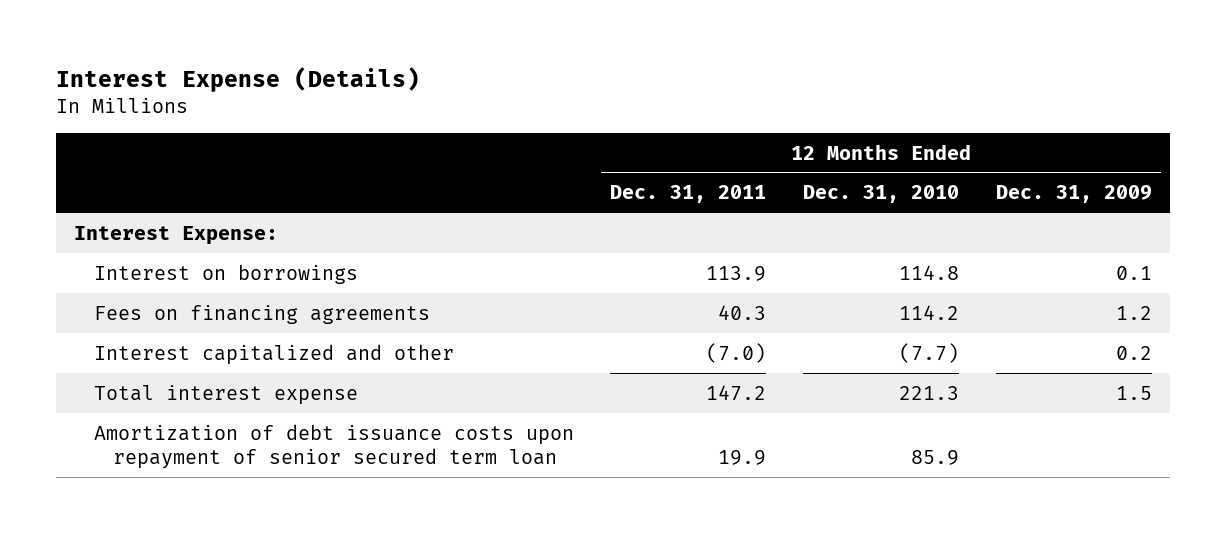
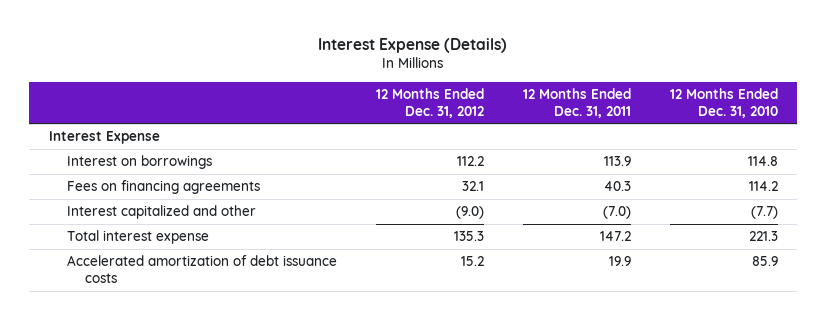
- | 12 Months Ended Dec. 31, 2011 | 12 Months Ended Dec. 31, 2010 | 12 Months Ended Dec. 31, 2009
+ | 12 Months Ended Dec. 31, 2012 | 12 Months Ended Dec. 31, 2011 | 12 Months Ended Dec. 31, 2010
- Interest Expense:
+ Interest Expense
- Amortization of debt issuance costs upon repayment of senior secured term loan | 19.9 | 85.9 |
+ Accelerated amortization of debt issuance costs | 15.2 | 19.9 | 85.9

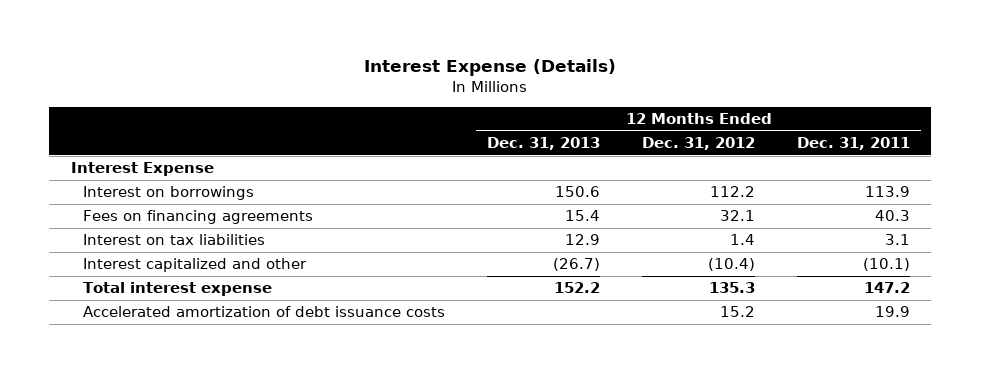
- | 12 Months Ended Dec. 31, 2012 | 12 Months Ended Dec. 31, 2011 | 12 Months Ended Dec. 31, 2010
+ | 12 Months Ended Dec. 31, 2013 | 12 Months Ended Dec. 31, 2012 | 12 Months Ended Dec. 31, 2011
- Interest capitalized and other | (9.0) | (7.0) | (7.7)
+ Interest on tax liabilities | 12.9 | 1.4 | 3.1
+ Interest capitalized and other | (26.7) | (10.4) | (10.1)

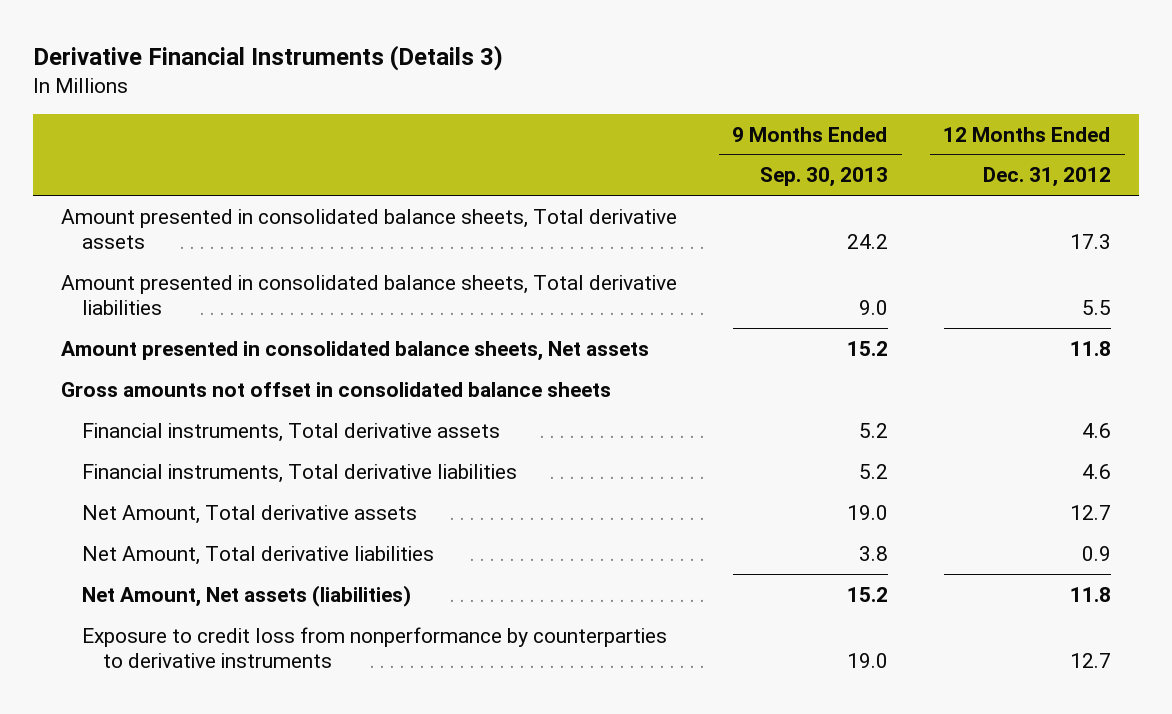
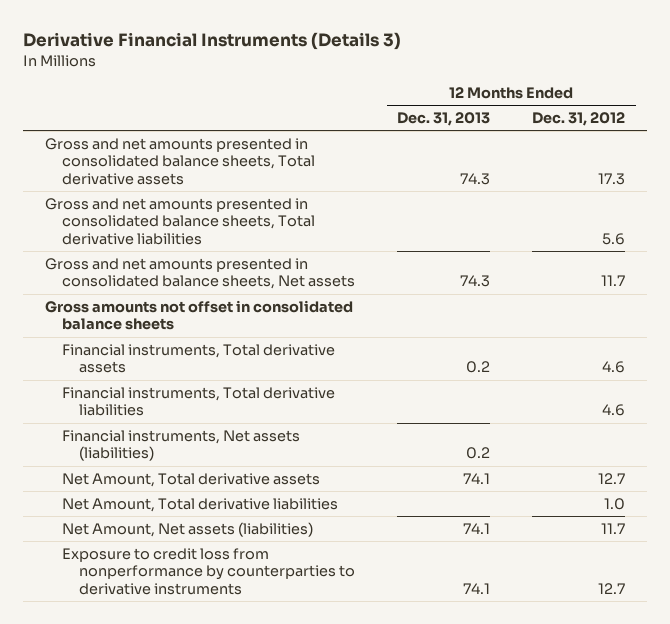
- | 9 Months Ended Sep. 30, 2013 | 12 Months Ended Dec. 31, 2012
+ | 12 Months Ended Dec. 31, 2013 | 12 Months Ended Dec. 31, 2012
- Amount presented in consolidated balance sheets, Total derivative assets | 24.2 | 17.3
- Amount presented in consolidated balance sheets, Total derivative liabilities | 9.0 | 5.5
- Amount presented in consolidated balance sheets, Net assets | 15.2 | 11.8
+ Gross and net amounts presented in consolidated balance sheets, Total derivative assets | 74.3 | 17.3
+ Gross and net amounts presented in consolidated balance sheets, Total derivative liabilities | | 5.6
+ Gross and net amounts presented in consolidated balance sheets, Net assets | 74.3 | 11.7
+ Financial instruments, Net assets (liabilities) | 0.2 |
- Net Amount, Total derivative liabilities | 3.8 | 0.9
- Net Amount, Net assets (liabilities) | 15.2 | 11.8
+ Net Amount, Total derivative liabilities | | 1.0
+ Net Amount, Net assets (liabilities) | 74.1 | 11.7

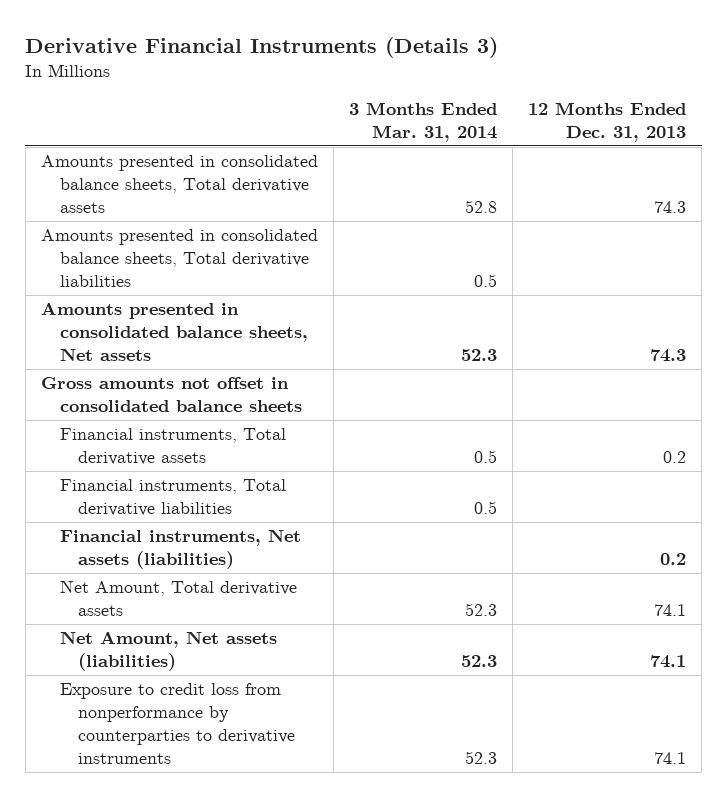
- | 12 Months Ended Dec. 31, 2013 | 12 Months Ended Dec. 31, 2012
+ | 3 Months Ended Mar. 31, 2014 | 12 Months Ended Dec. 31, 2013
- Gross and net amounts presented in consolidated balance sheets, Total derivative assets | 74.3 | 17.3
- Gross and net amounts presented in consolidated balance sheets, Total derivative liabilities | | 5.6
- Gross and net amounts presented in consolidated balance sheets, Net assets | 74.3 | 11.7
+ Amounts presented in consolidated balance sheets, Total derivative assets | 52.8 | 74.3
+ Amounts presented in consolidated balance sheets, Total derivative liabilities | 0.5 |
+ Amounts presented in consolidated balance sheets, Net assets | 52.3 | 74.3
- Net Amount, Total derivative liabilities | | 1.0

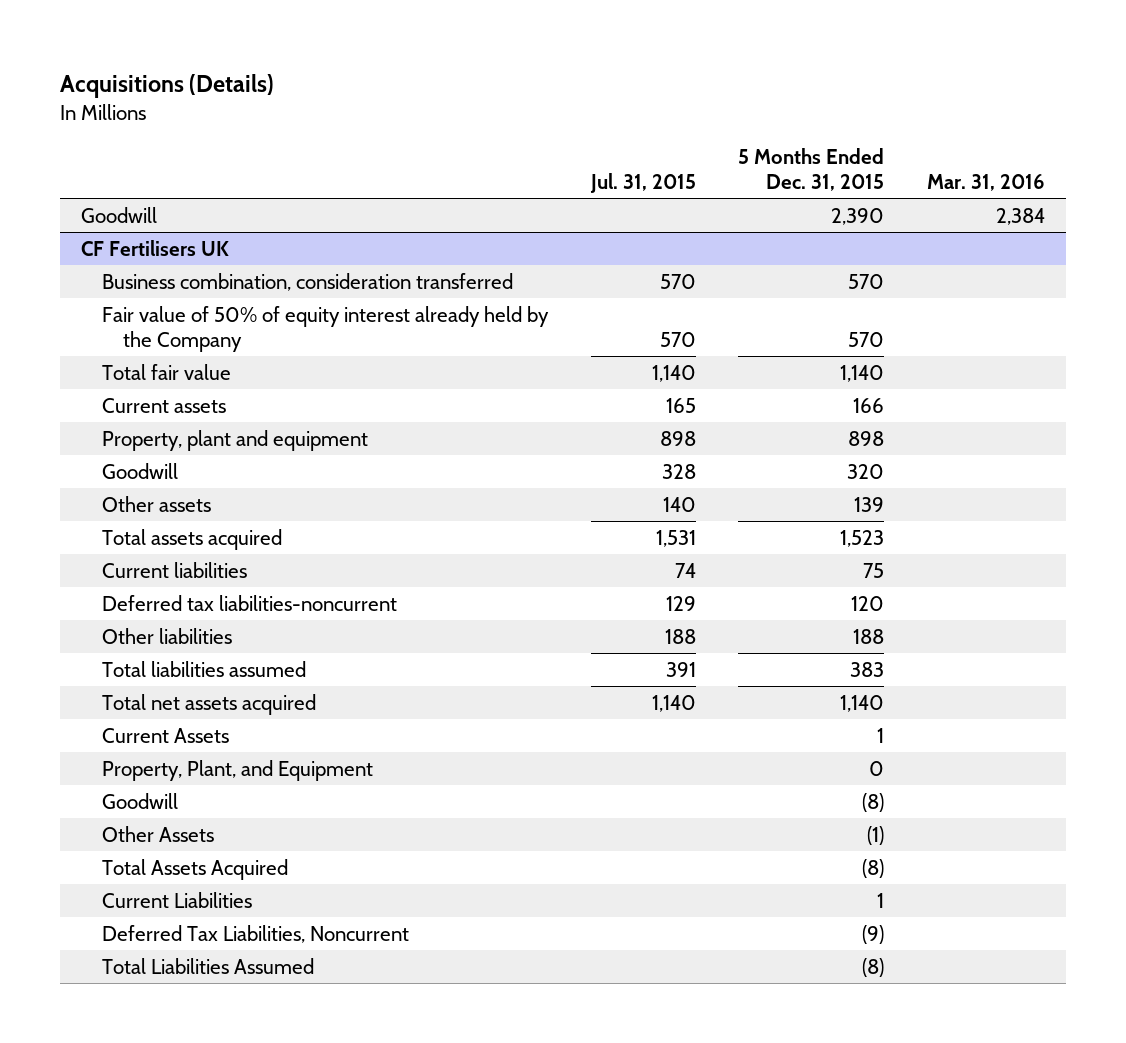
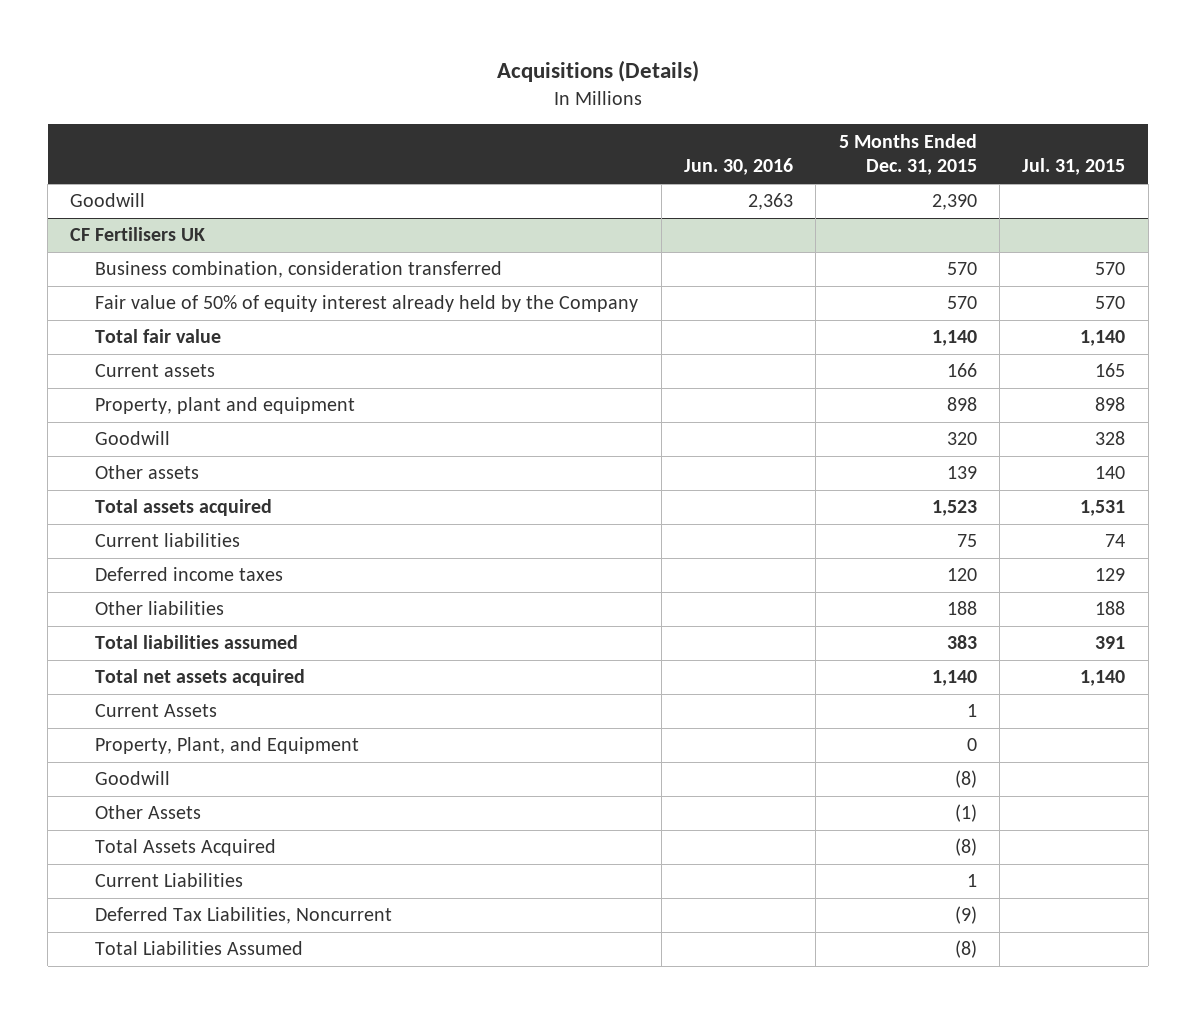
- | Jul. 31, 2015 | 5 Months Ended Dec. 31, 2015 | Mar. 31, 2016
+ | Jun. 30, 2016 | 5 Months Ended Dec. 31, 2015 | Jul. 31, 2015
@ CF Fertilisers UK
- Deferred tax liabilities-noncurrent | 129 | 120 |
+ Deferred income taxes | | 120 | 129

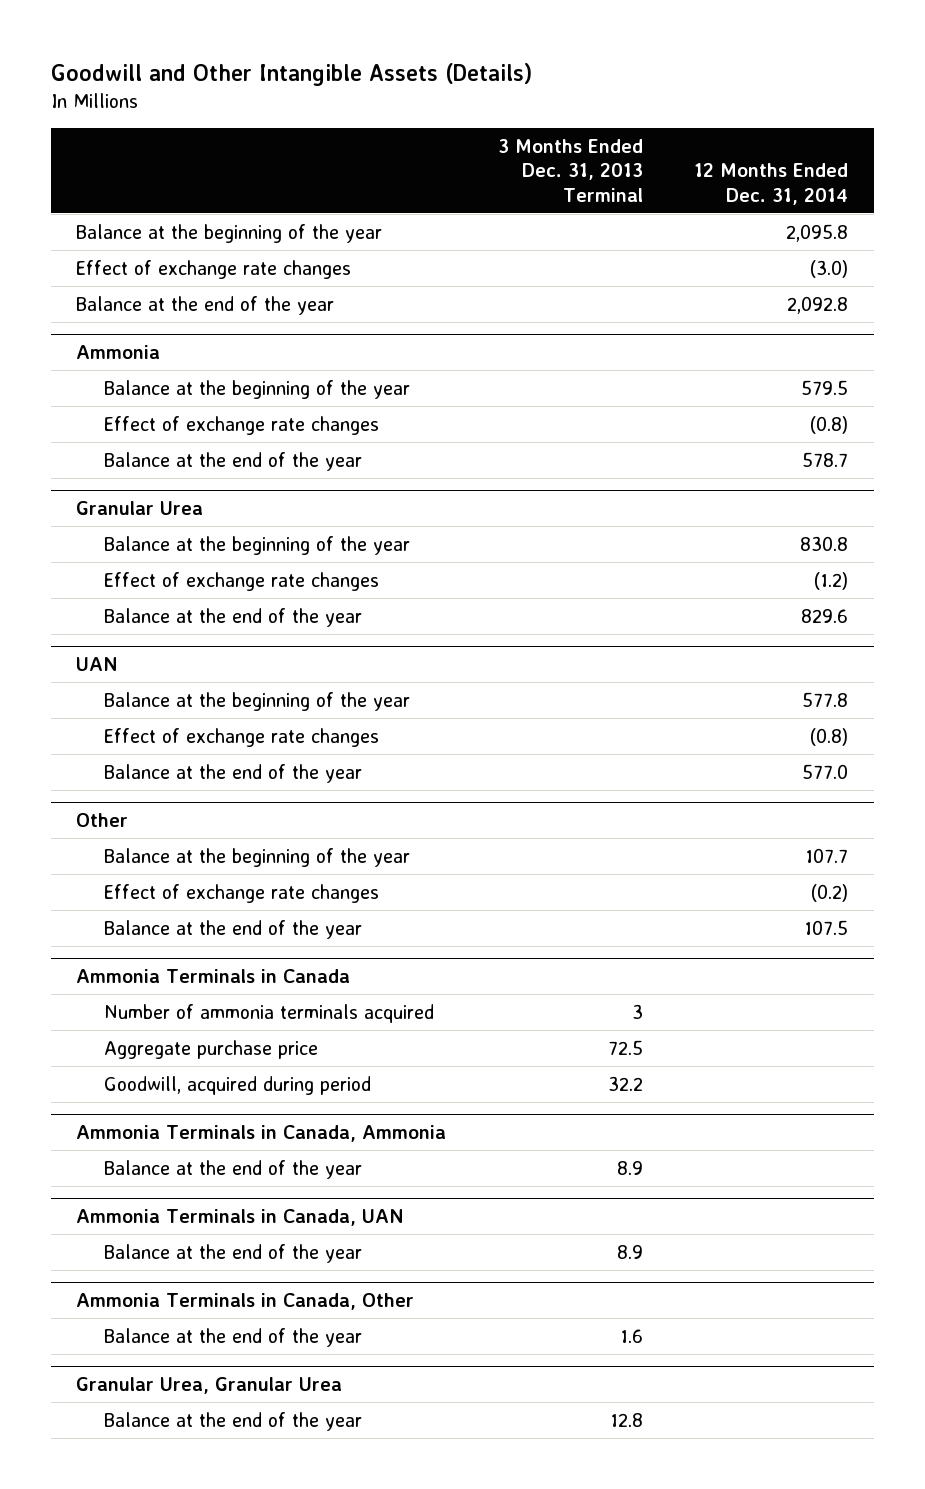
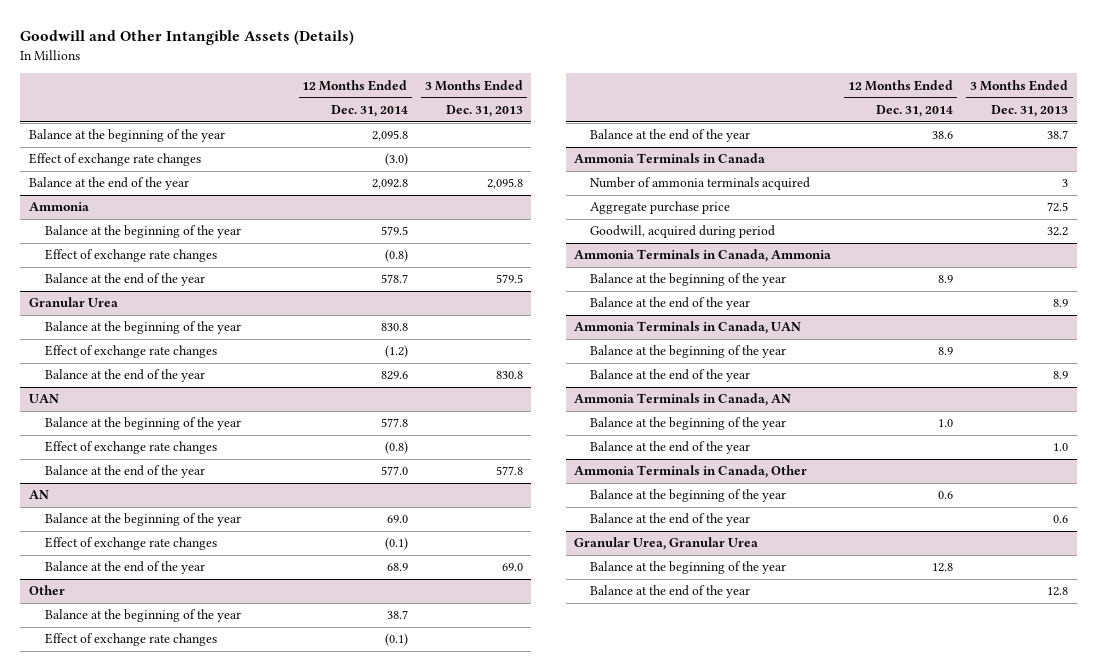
- | 3 Months Ended Dec. 31, 2013 Terminal | 12 Months Ended Dec. 31, 2014
+ | 12 Months Ended Dec. 31, 2014 | 3 Months Ended Dec. 31, 2013
+ AN
+ Balance at the beginning of the year | 69.0 |
+ Effect of exchange rate changes | (0.1) |
+ Balance at the end of the year | 68.9 | 69.0
@ Other
- Balance at the beginning of the year | | 107.7
- Effect of exchange rate changes | | (0.2)
- Balance at the end of the year | | 107.5
+ Balance at the beginning of the year | 38.7 |
+ Effect of exchange rate changes | (0.1) |
+ Balance at the end of the year | 38.6 | 38.7
@ Ammonia Terminals in Canada, Ammonia
+ Balance at the beginning of the year | 8.9 |
@ Ammonia Terminals in Canada, UAN
+ Balance at the beginning of the year | 8.9 |
+ Ammonia Terminals in Canada, AN
+ Balance at the beginning of the year | 1.0 |
+ Balance at the end of the year | | 1.0
@ Ammonia Terminals in Canada, Other
+ Balance at the beginning of the year | 0.6 |
@ Granular Urea, Granular Urea
+ Balance at the beginning of the year | 12.8 |

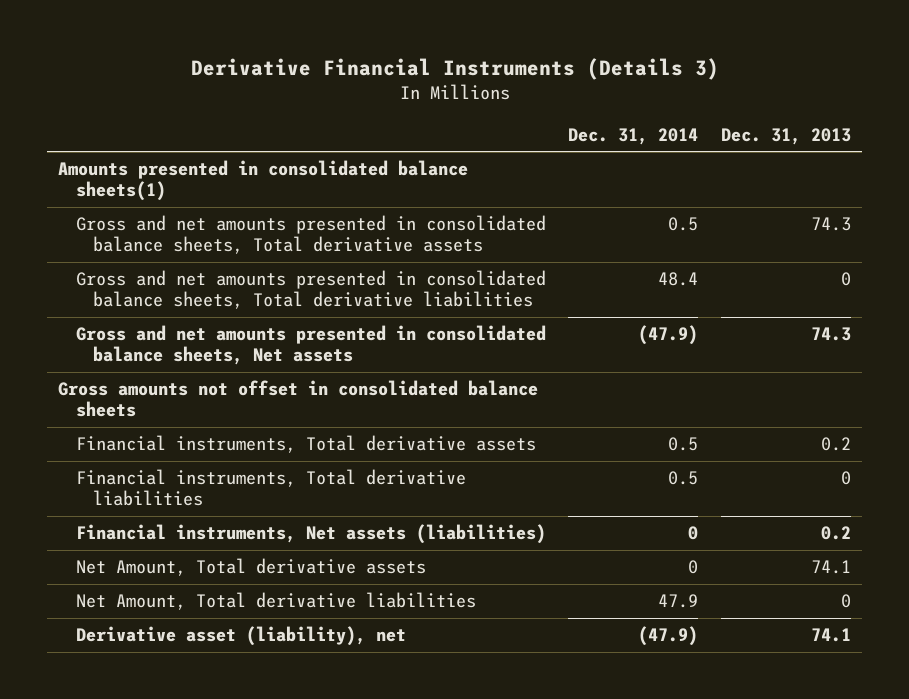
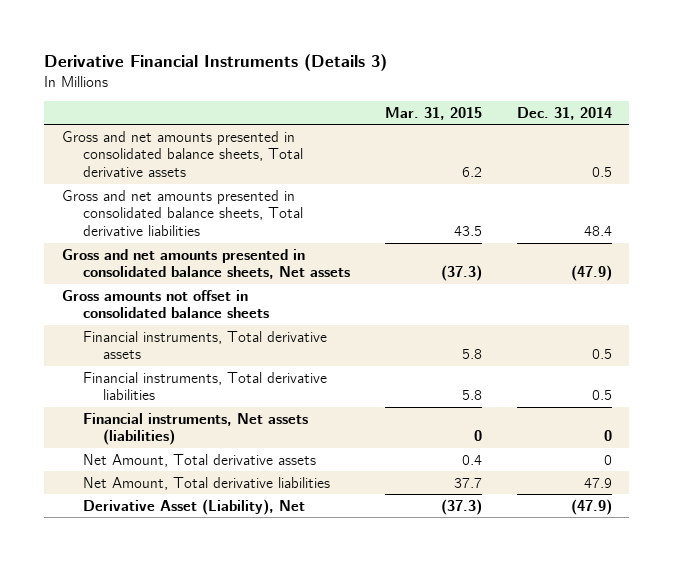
- | Dec. 31, 2014 | Dec. 31, 2013
+ | Mar. 31, 2015 | Dec. 31, 2014
- Amounts presented in consolidated balance sheets(1)
- Derivative asset (liability), net | (47.9) | 74.1
+ Derivative Asset (Liability), Net | (37.3) | (47.9)

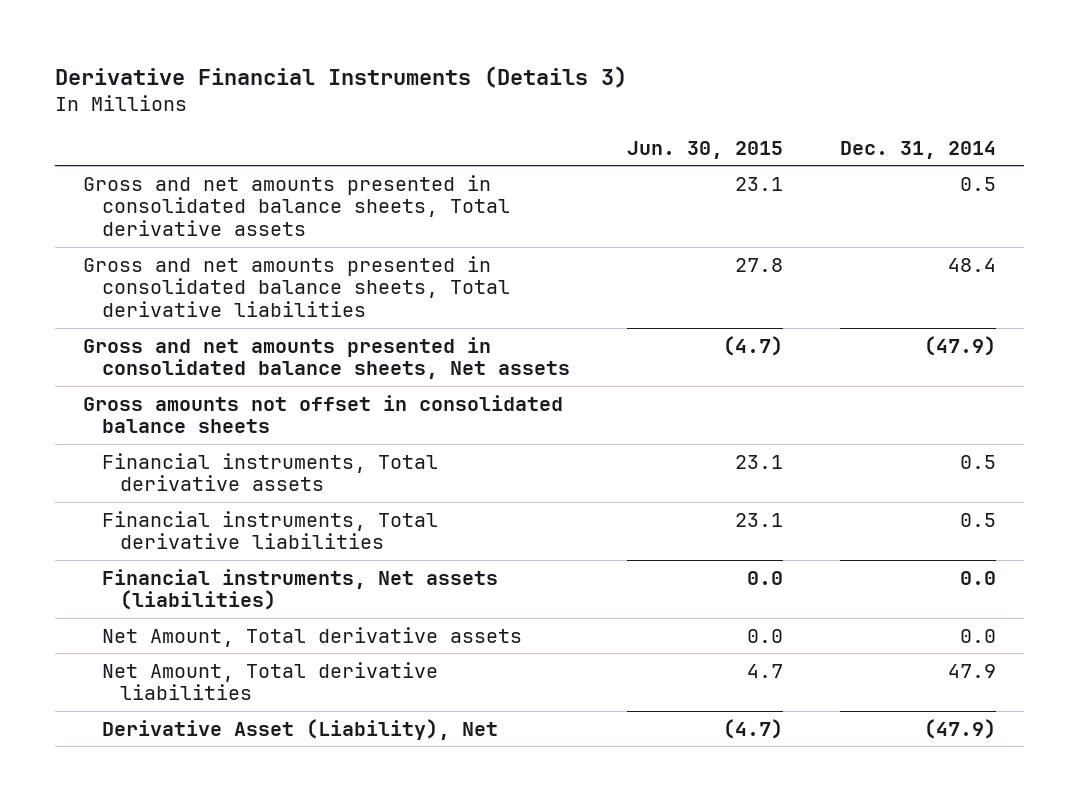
- | Mar. 31, 2015 | Dec. 31, 2014
+ | Jun. 30, 2015 | Dec. 31, 2014
- Financial instruments, Net assets (liabilities) | 0 | 0
- Net Amount, Total derivative assets | 0.4 | 0
+ Financial instruments, Net assets (liabilities) | 0.0 | 0.0
+ Net Amount, Total derivative assets | 0.0 | 0.0

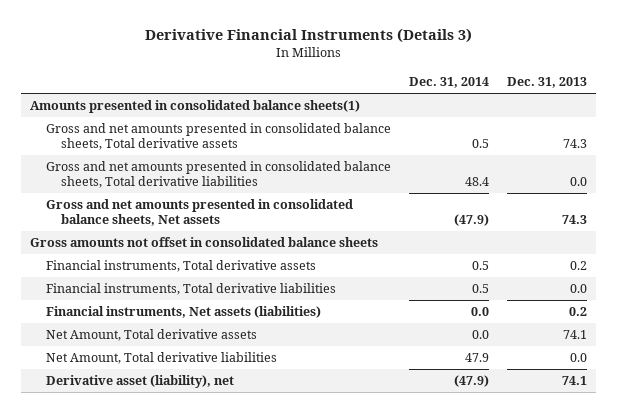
- | Jun. 30, 2015 | Dec. 31, 2014
+ | Dec. 31, 2014 | Dec. 31, 2013
+ Amounts presented in consolidated balance sheets(1)
- Derivative Asset (Liability), Net | (4.7) | (47.9)
+ Derivative asset (liability), net | (47.9) | 74.1

